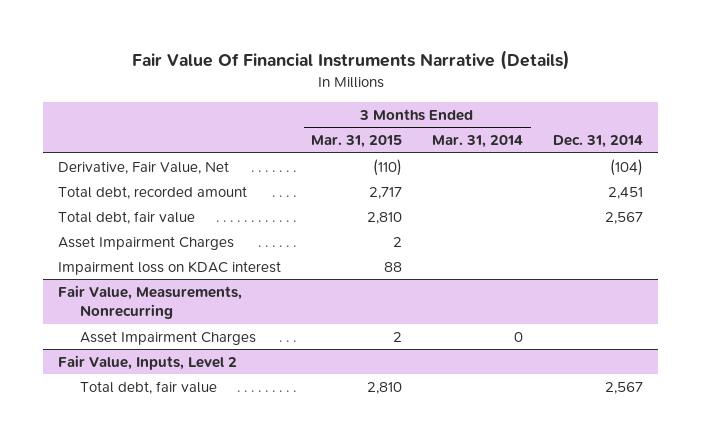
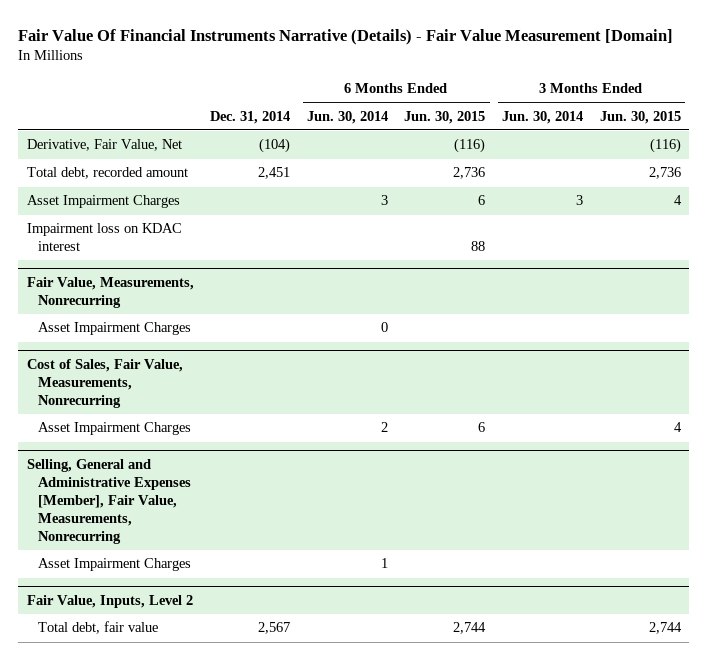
- Fair Value Of Financial Instruments Narrative (Details)
+ Fair Value Of Financial Instruments Narrative (Details) - Fair Value Measurement [Domain]
- | 3 Months Ended Mar. 31, 2015 | 3 Months Ended Mar. 31, 2014 | Dec. 31, 2014
+ | Dec. 31, 2014 | 6 Months Ended Jun. 30, 2014 | 6 Months Ended Jun. 30, 2015 | 3 Months Ended Jun. 30, 2014 | 3 Months Ended Jun. 30, 2015
- Total debt, fair value | 2,810 | | 2,567
+ Cost of Sales, Fair Value, Measurements, Nonrecurring
+ Asset Impairment Charges | | 2 | 6 | | 4
+ Selling, General and Administrative Expenses [Member], Fair Value, Measurements, Nonrecurring
+ Asset Impairment Charges | | 1 | | |

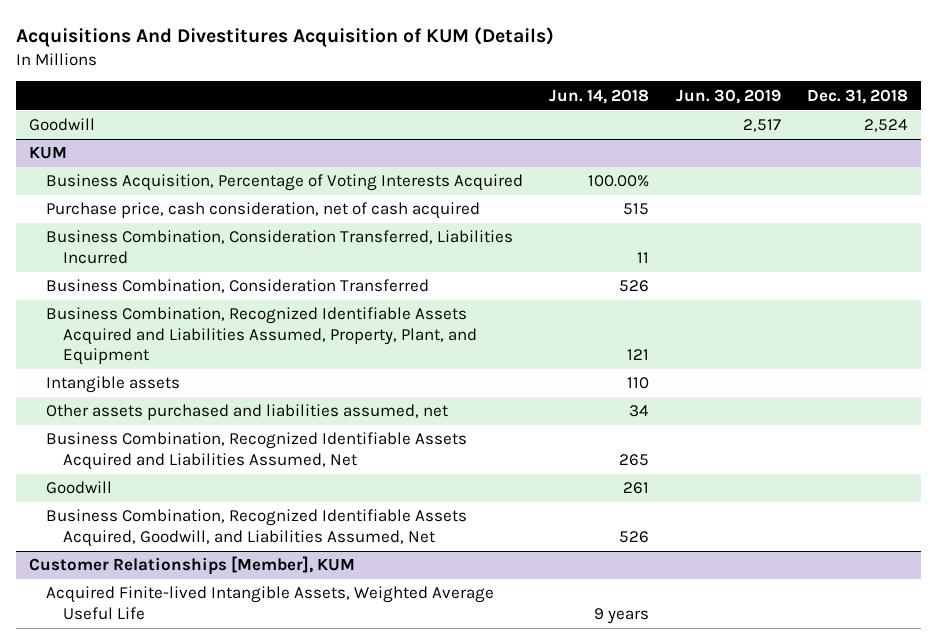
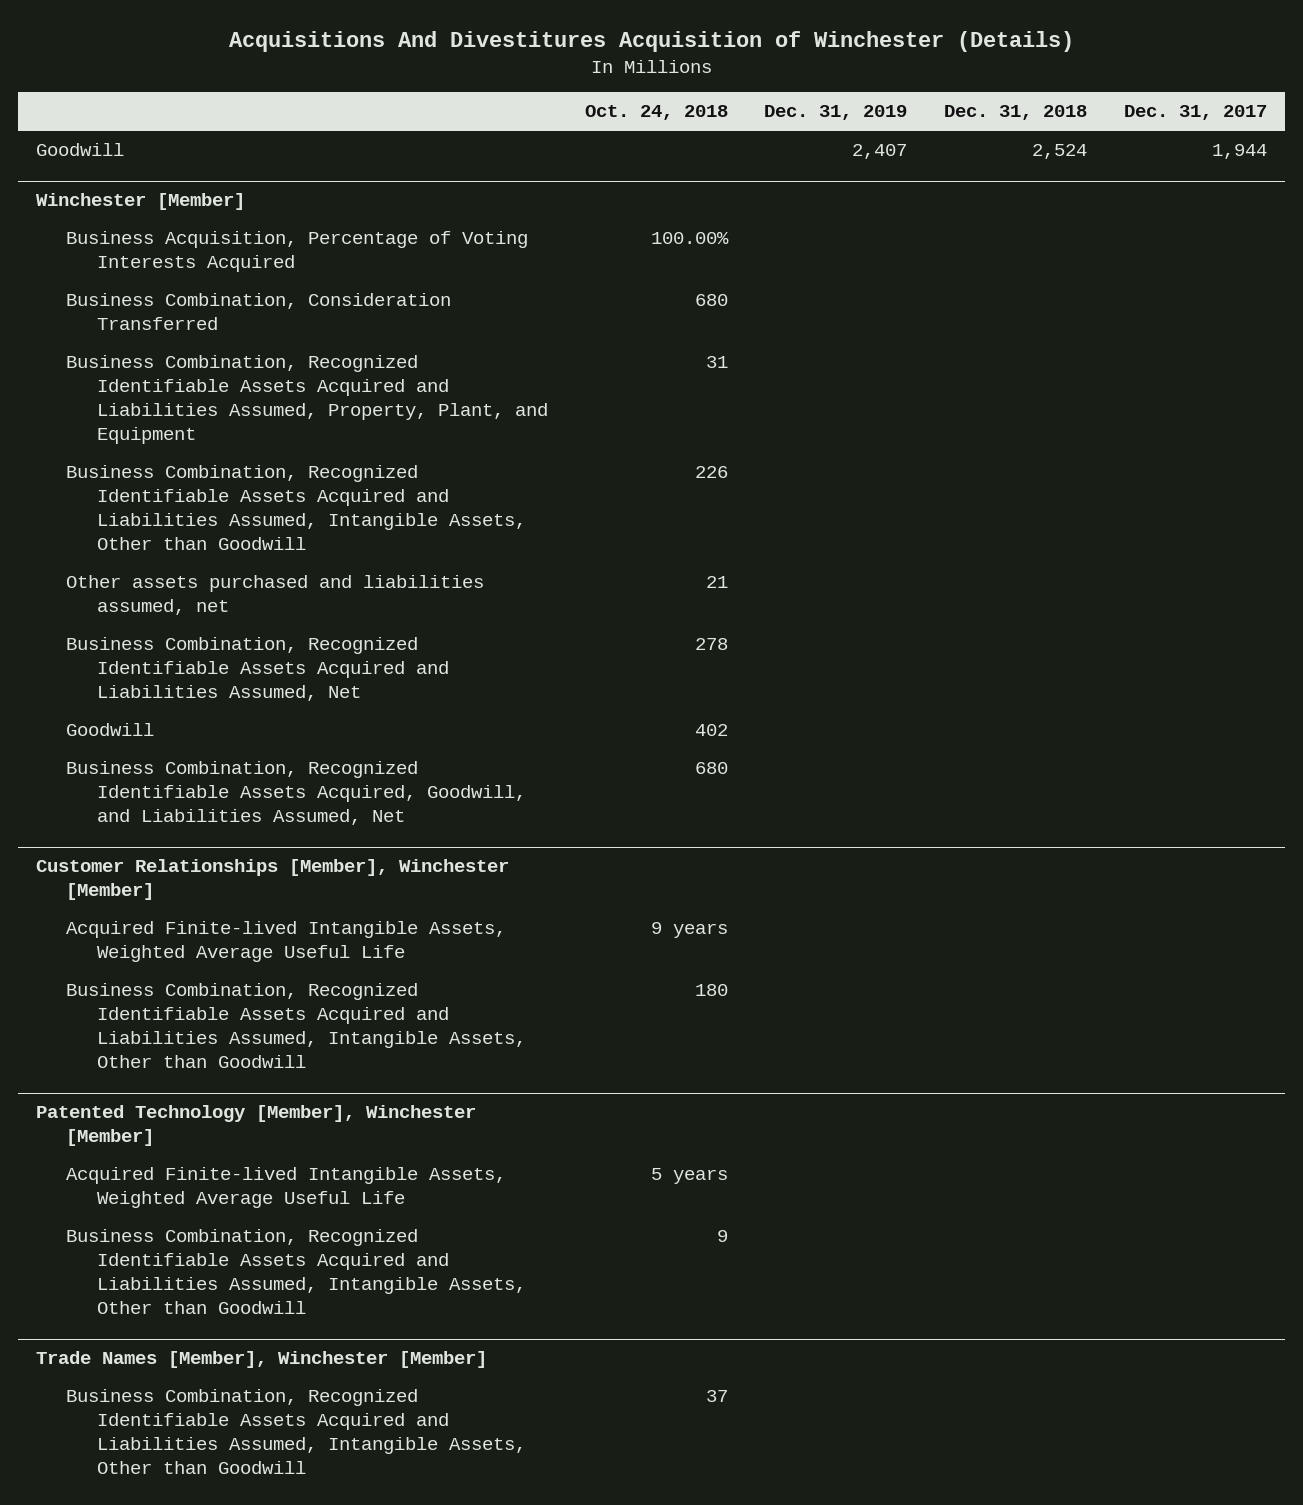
- Acquisitions And Divestitures Acquisition of KUM (Details)
+ Acquisitions And Divestitures Acquisition of Winchester (Details)
- | Jun. 14, 2018 | Jun. 30, 2019 | Dec. 31, 2018
+ | Oct. 24, 2018 | Dec. 31, 2019 | Dec. 31, 2018 | Dec. 31, 2017
- KUM
- Business Acquisition, Percentage of Voting Interests Acquired | 100.00% | |
- Purchase price, cash consideration, net of cash acquired | 515 | |
- Business Combination, Consideration Transferred, Liabilities Incurred | 11 | |
- Business Combination, Consideration Transferred | 526 | |
- Business Combination, Recognized Identifiable Assets Acquired and Liabilities Assumed, Property, Plant, and Equipment | 121 | |
- Intangible assets | 110 | |
- Other assets purchased and liabilities assumed, net | 34 | |
- Business Combination, Recognized Identifiable Assets Acquired and Liabilities Assumed, Net | 265 | |
- Goodwill | 261 | |
- Business Combination, Recognized Identifiable Assets Acquired, Goodwill, and Liabilities Assumed, Net | 526 | |
- Customer Relationships [Member], KUM
+ Winchester [Member]
+ Business Acquisition, Percentage of Voting Interests Acquired | 100.00% | | |
+ Business Combination, Consideration Transferred | 680 | | |
+ Business Combination, Recognized Identifiable Assets Acquired and Liabilities Assumed, Property, Plant, and Equipment | 31 | | |
+ Business Combination, Recognized Identifiable Assets Acquired and Liabilities Assumed, Intangible Assets, Other than Goodwill | 226 | | |
+ Other assets purchased and liabilities assumed, net | 21 | | |
+ Business Combination, Recognized Identifiable Assets Acquired and Liabilities Assumed, Net | 278 | | |
+ Goodwill | 402 | | |
+ Business Combination, Recognized Identifiable Assets Acquired, Goodwill, and Liabilities Assumed, Net | 680 | | |
+ Customer Relationships [Member], Winchester [Member]
+ Business Combination, Recognized Identifiable Assets Acquired and Liabilities Assumed, Intangible Assets, Other than Goodwill | 180 | | |
+ Patented Technology [Member], Winchester [Member]
+ Acquired Finite-lived Intangible Assets, Weighted Average Useful Life | 5 years | | |
+ Business Combination, Recognized Identifiable Assets Acquired and Liabilities Assumed, Intangible Assets, Other than Goodwill | 9 | | |
+ Trade Names [Member], Winchester [Member]
+ Business Combination, Recognized Identifiable Assets Acquired and Liabilities Assumed, Intangible Assets, Other than Goodwill | 37 | | |

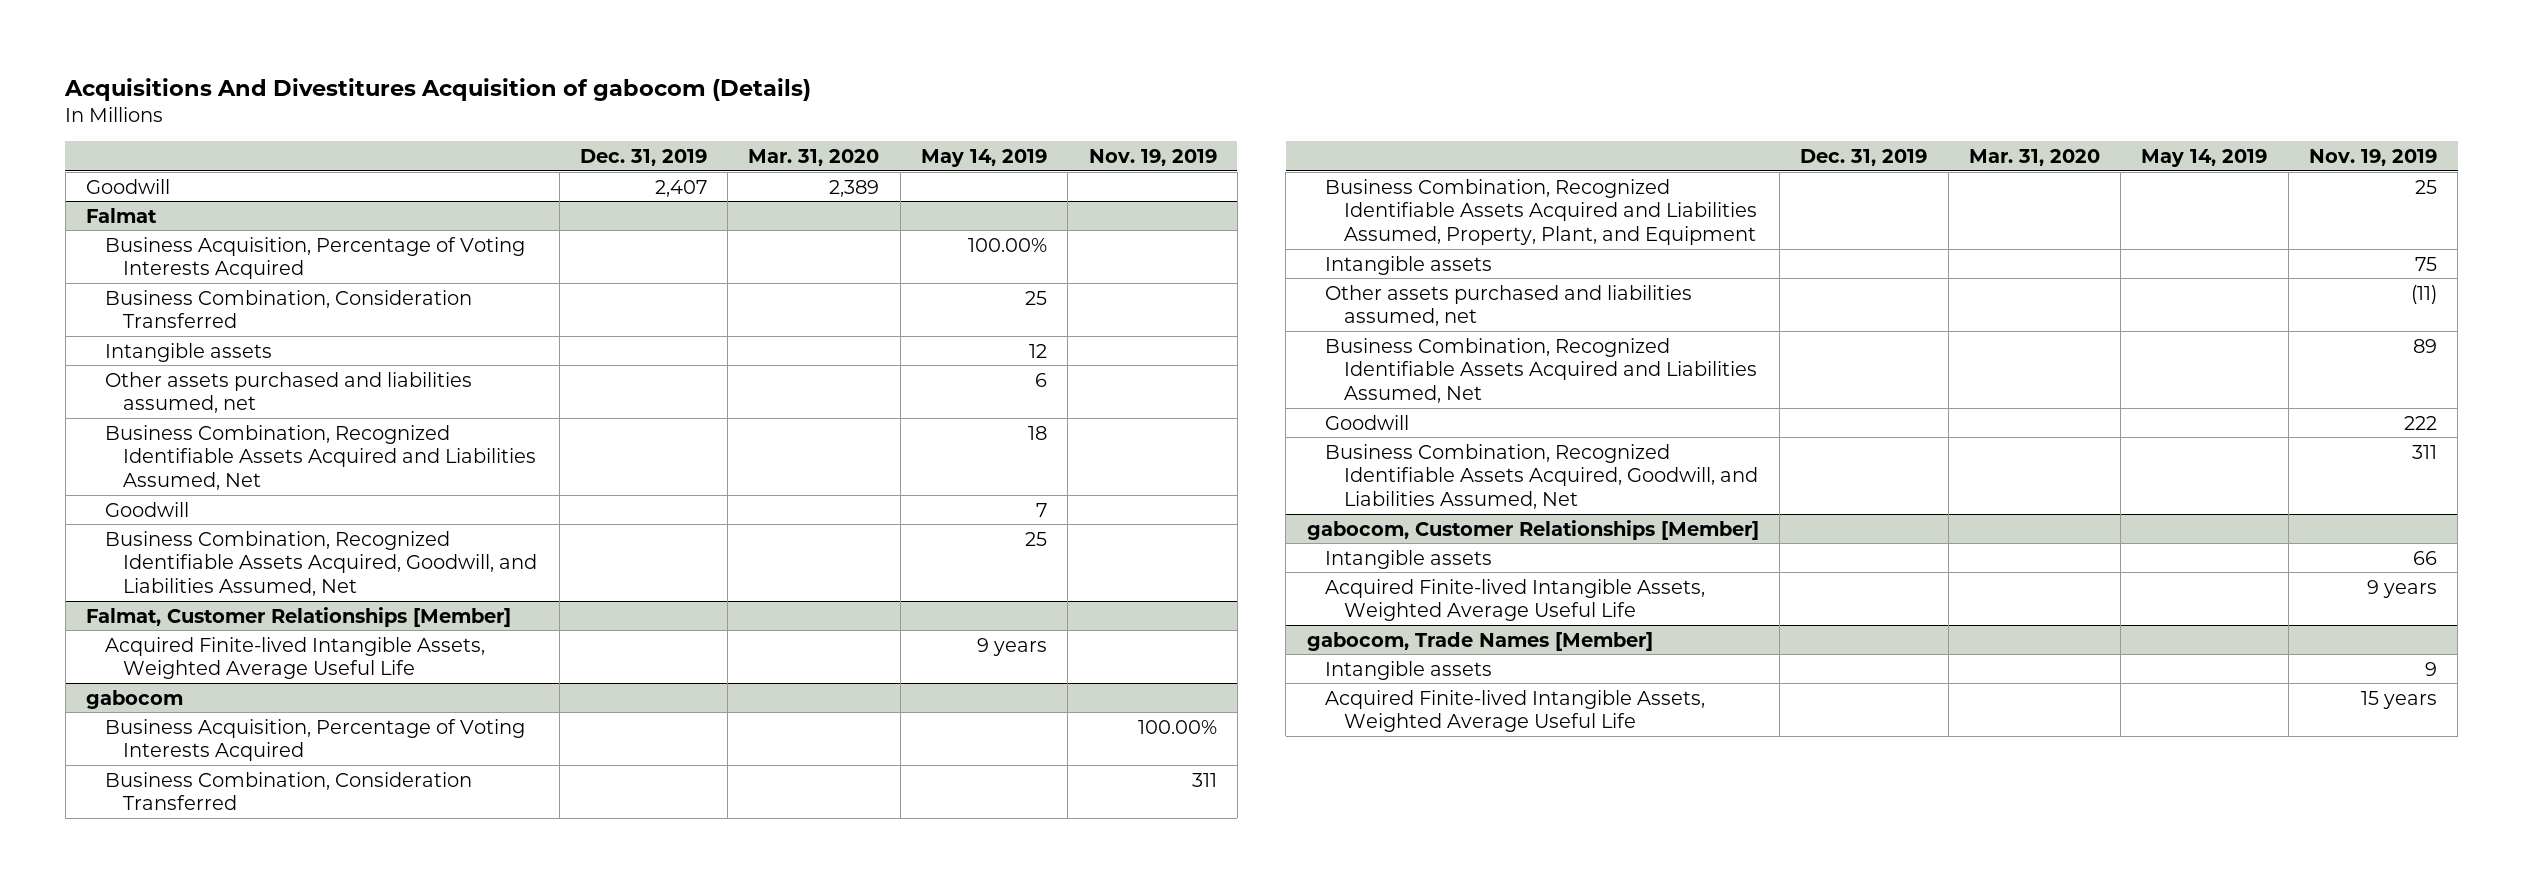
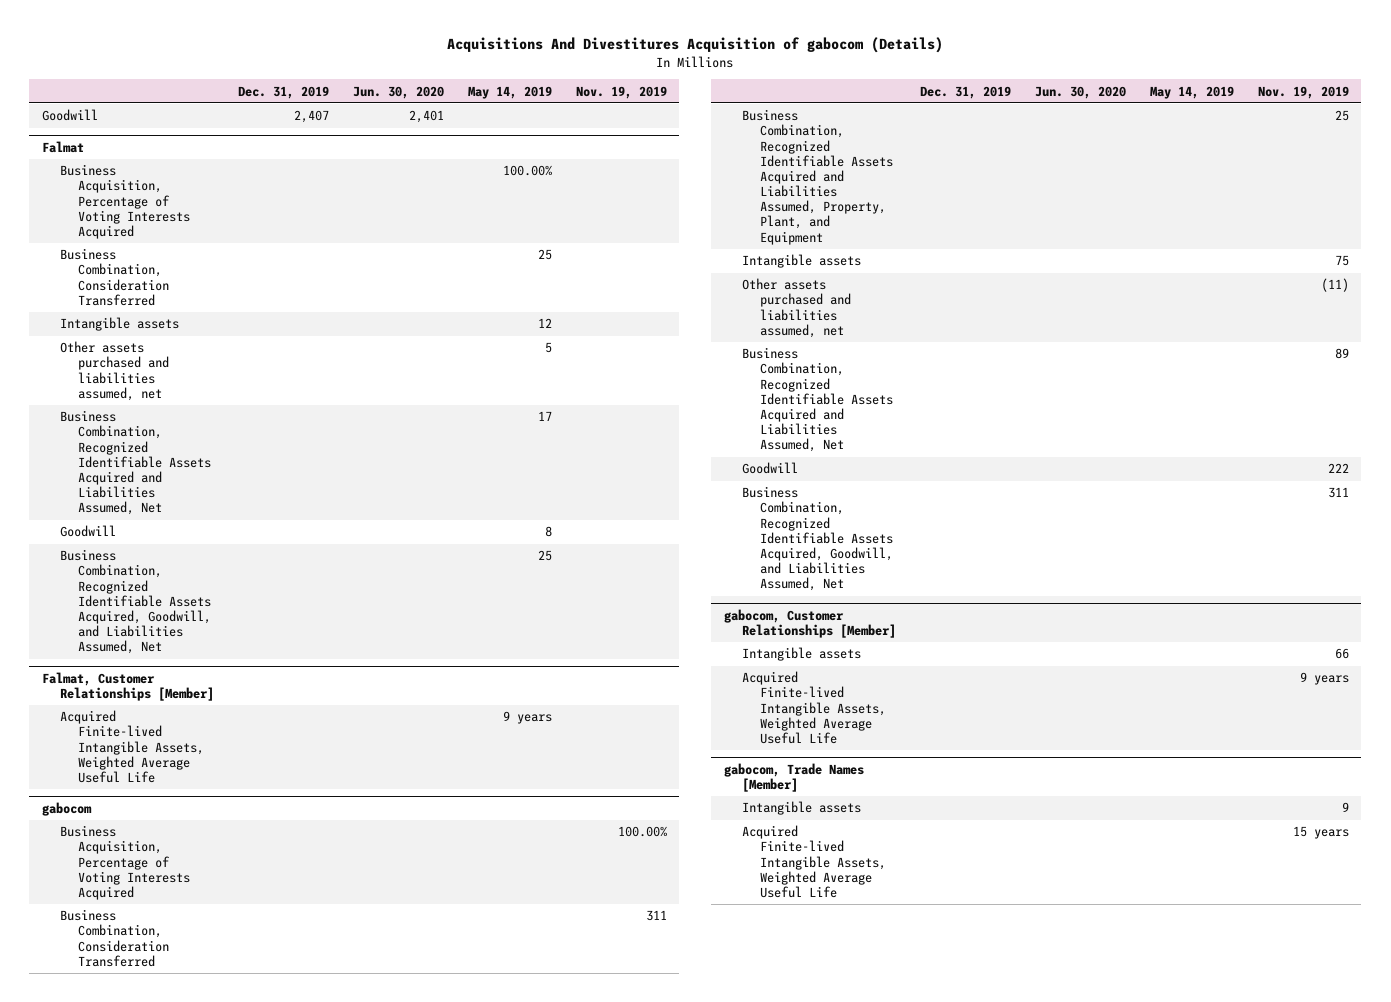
- | Dec. 31, 2019 | Mar. 31, 2020 | May 14, 2019 | Nov. 19, 2019
+ | Dec. 31, 2019 | Jun. 30, 2020 | May 14, 2019 | Nov. 19, 2019
@ Falmat
- Other assets purchased and liabilities assumed, net | | | 6 |
- Business Combination, Recognized Identifiable Assets Acquired and Liabilities Assumed, Net | | | 18 |
- Goodwill | | | 7 |
+ Other assets purchased and liabilities assumed, net | | | 5 |
+ Business Combination, Recognized Identifiable Assets Acquired and Liabilities Assumed, Net | | | 17 |
+ Goodwill | | | 8 |

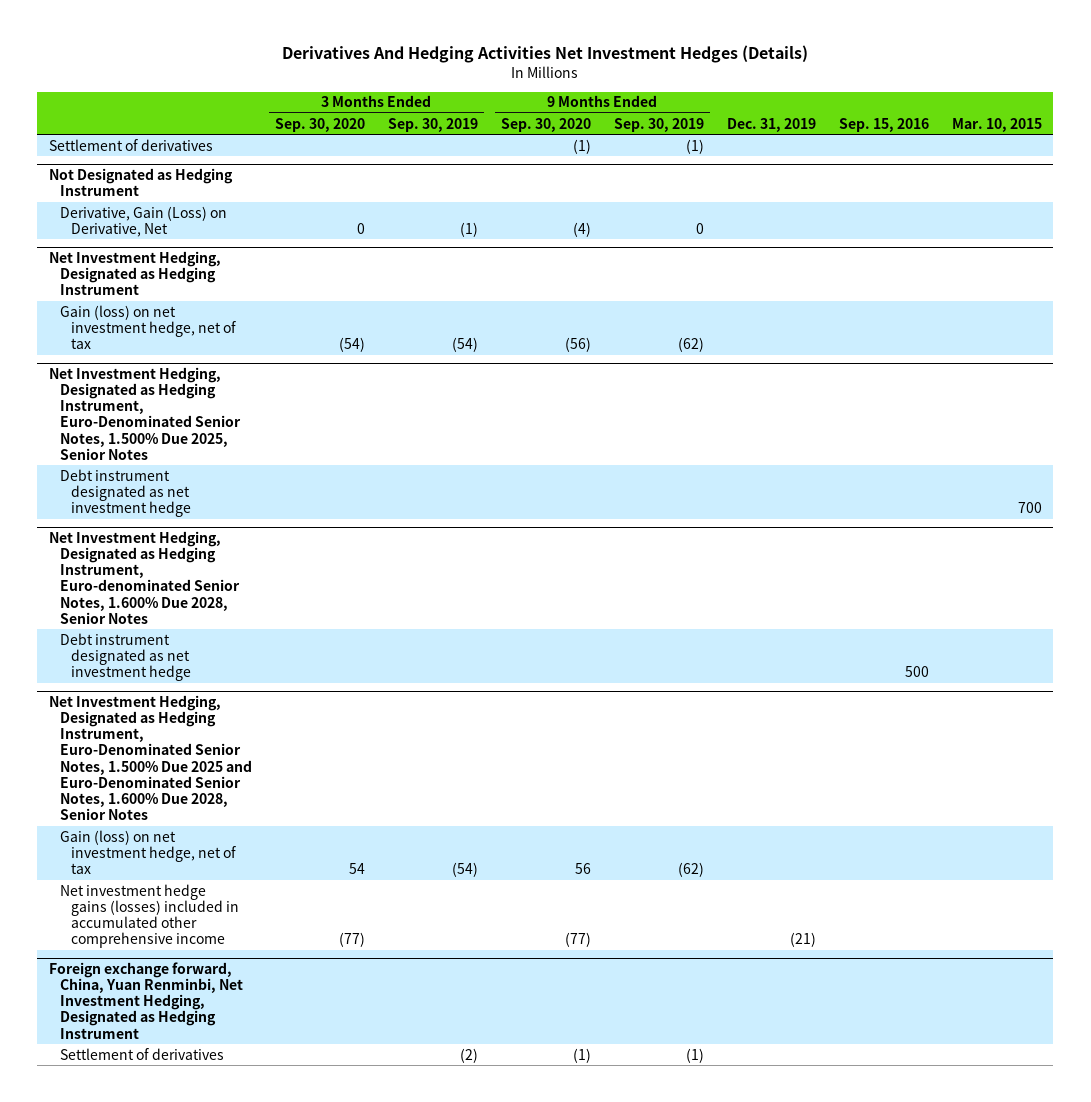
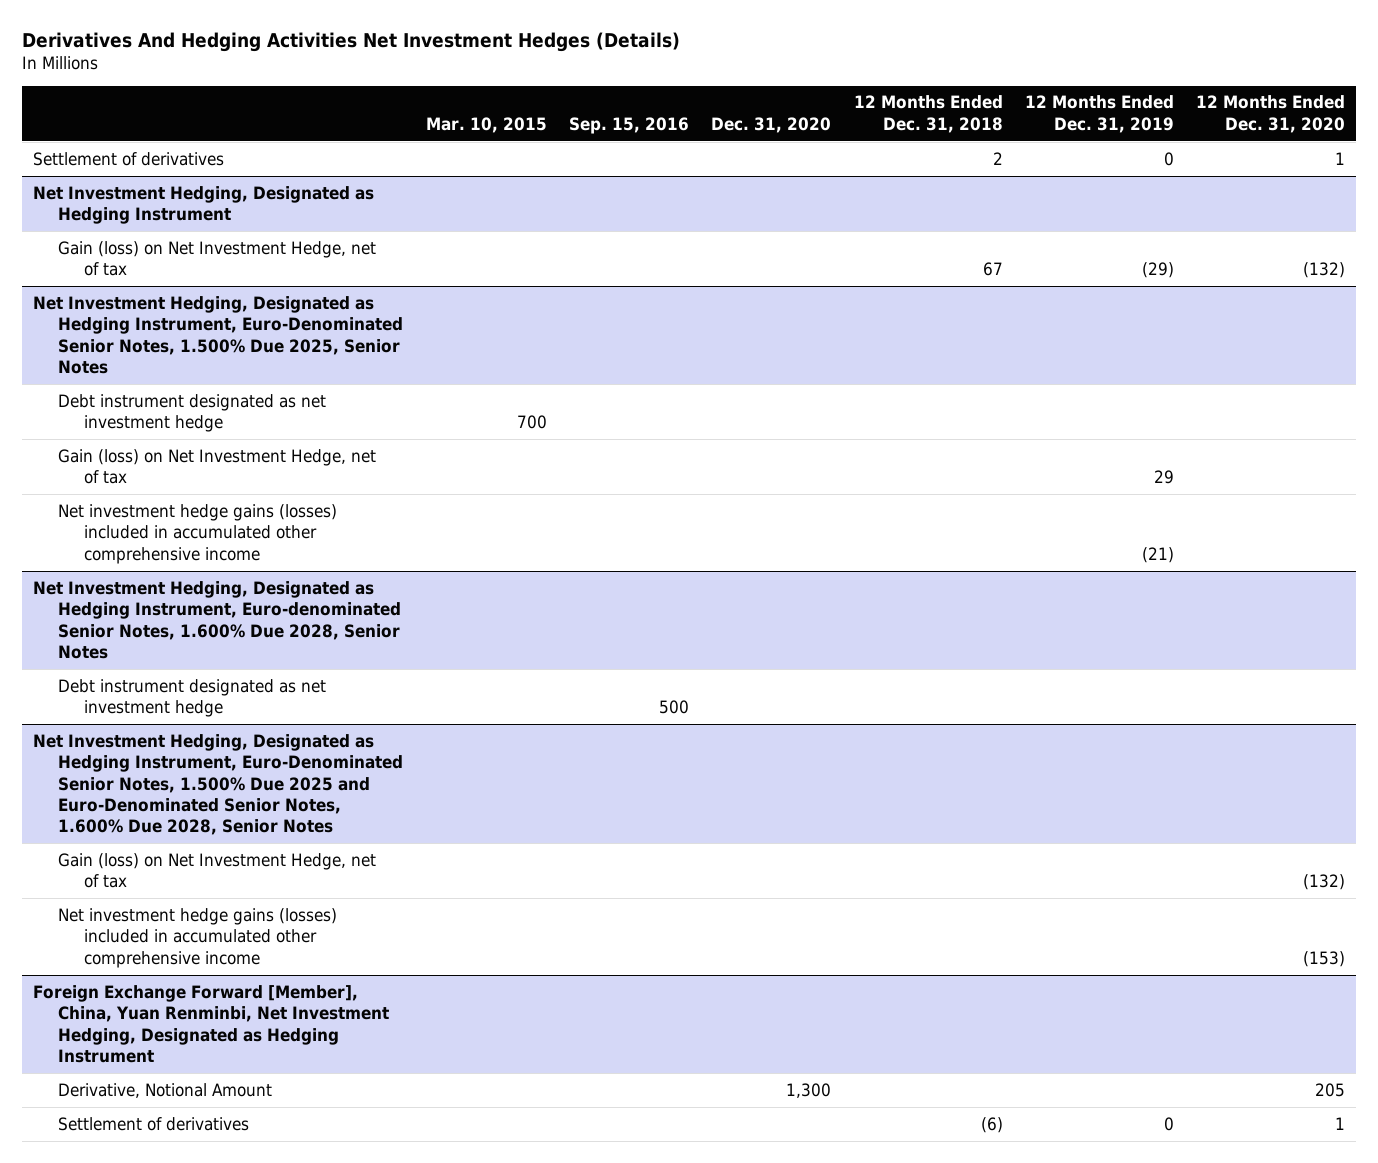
- | 3 Months Ended Sep. 30, 2020 | 3 Months Ended Sep. 30, 2019 | 9 Months Ended Sep. 30, 2020 | 9 Months Ended Sep. 30, 2019 | Dec. 31, 2019 | Sep. 15, 2016 | Mar. 10, 2015
+ | Mar. 10, 2015 | Sep. 15, 2016 | Dec. 31, 2020 | 12 Months Ended Dec. 31, 2018 | 12 Months Ended Dec. 31, 2019 | 12 Months Ended Dec. 31, 2020
- Not Designated as Hedging Instrument
- Derivative, Gain (Loss) on Derivative, Net | 0 | (1) | (4) | 0 | | |
@ Net Investment Hedging, Designated as Hedging Instrument
- Gain (loss) on net investment hedge, net of tax | (54) | (54) | (56) | (62) | | |
+ Gain (loss) on Net Investment Hedge, net of tax | | | | 67 | (29) | (132)
@ Net Investment Hedging, Designated as Hedging Instrument, Euro-Denominated Senior Notes, 1.500% Due 2025, Senior Notes
+ Gain (loss) on Net Investment Hedge, net of tax | | | | | 29 |
+ Net investment hedge gains (losses) included in accumulated other comprehensive income | | | | | (21) |
@ Net Investment Hedging, Designated as Hedging Instrument, Euro-Denominated Senior Notes, 1.500% Due 2025 and Euro-Denominated Senior Notes, 1.600% Due 2028, Senior Notes
- Gain (loss) on net investment hedge, net of tax | 54 | (54) | 56 | (62) | | |
+ Gain (loss) on Net Investment Hedge, net of tax | | | | | | (132)
- Foreign exchange forward, China, Yuan Renminbi, Net Investment Hedging, Designated as Hedging Instrument
+ Foreign Exchange Forward [Member], China, Yuan Renminbi, Net Investment Hedging, Designated as Hedging Instrument
+ Derivative, Notional Amount | | | 1,300 | | | 205

